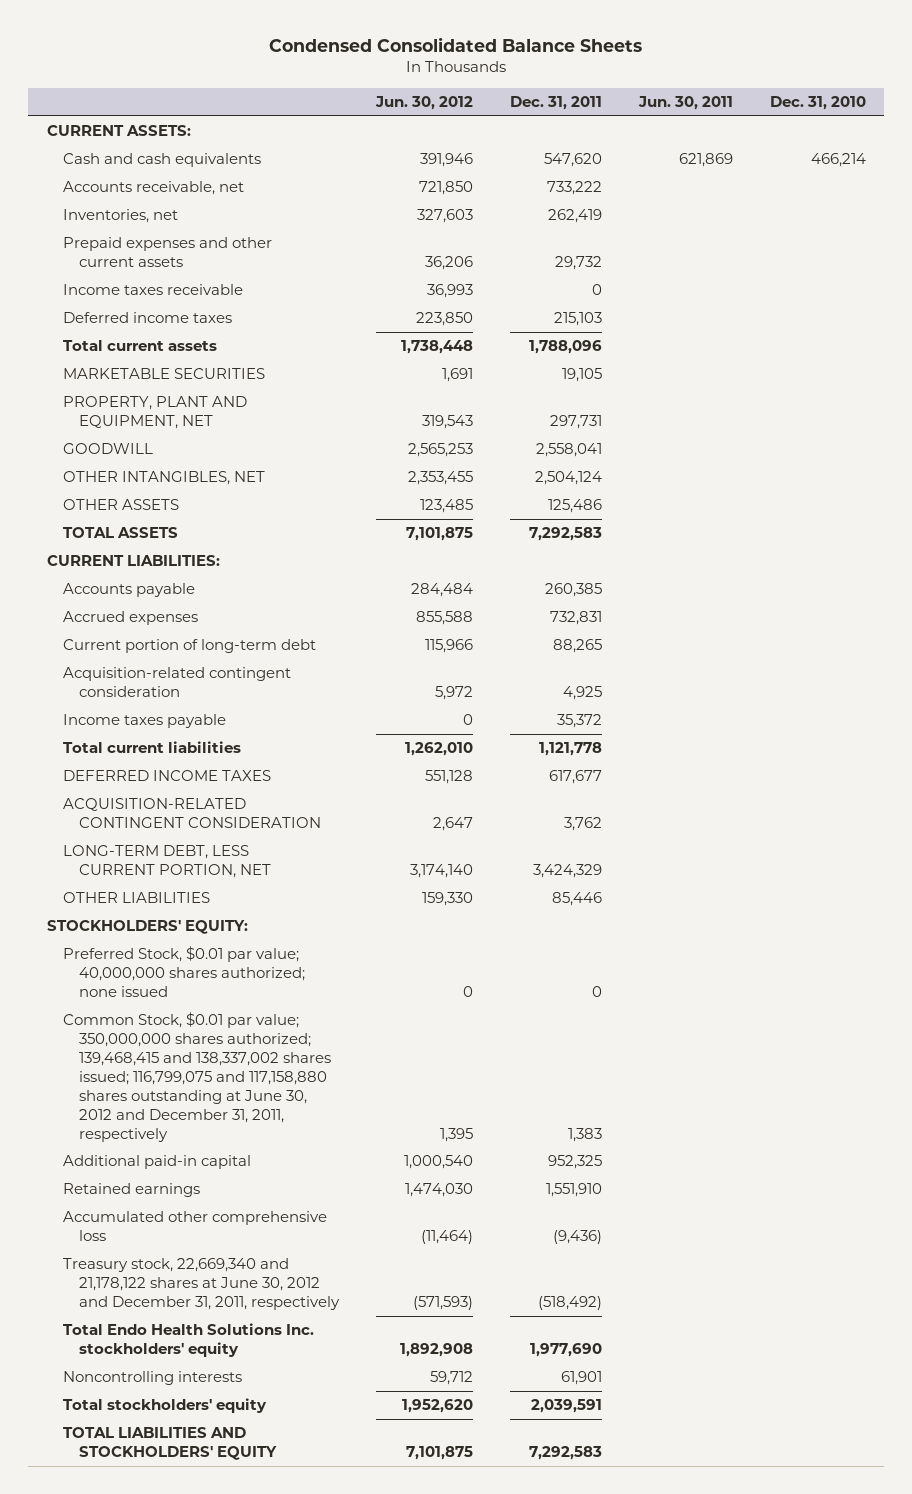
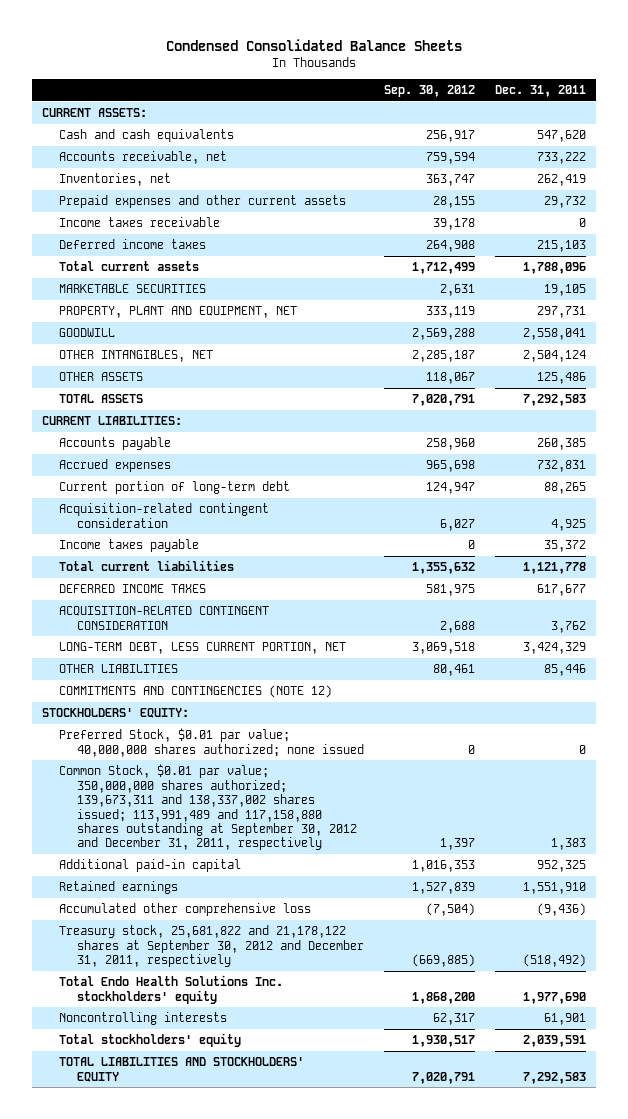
- | Jun. 30, 2012 | Dec. 31, 2011 | Jun. 30, 2011 | Dec. 31, 2010
+ | Sep. 30, 2012 | Dec. 31, 2011
+ COMMITMENTS AND CONTINGENCIES (NOTE 12)
- Common Stock, $0.01 par value; 350,000,000 shares authorized; 139,468,415 and 138,337,002 shares issued; 116,799,075 and 117,158,880 shares outstanding at June 30, 2012 and December 31, 2011, respectively | 1,395 | 1,383 | |
+ Common Stock, $0.01 par value; 350,000,000 shares authorized; 139,673,311 and 138,337,002 shares issued; 113,991,489 and 117,158,880 shares outstanding at September 30, 2012 and December 31, 2011, respectively | 1,397 | 1,383
- Treasury stock, 22,669,340 and 21,178,122 shares at June 30, 2012 and December 31, 2011, respectively | (571,593) | (518,492) | |
+ Treasury stock, 25,681,822 and 21,178,122 shares at September 30, 2012 and December 31, 2011, respectively | (669,885) | (518,492)

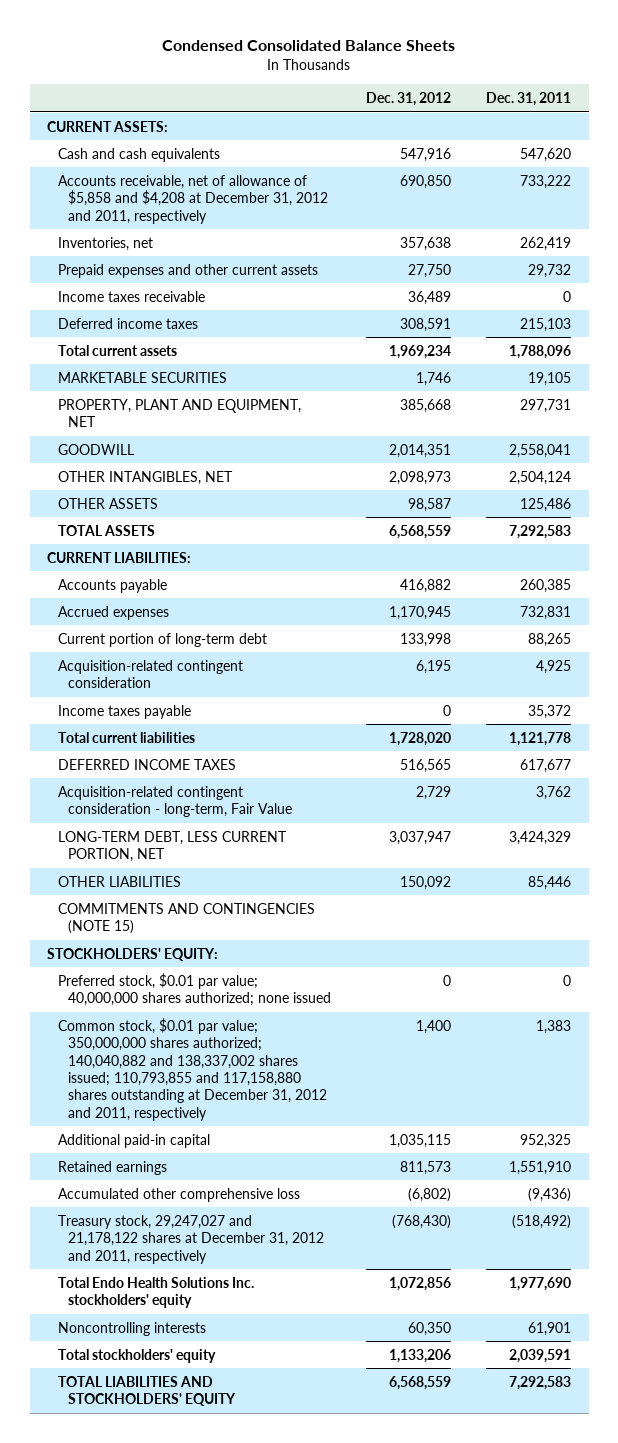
- | Sep. 30, 2012 | Dec. 31, 2011
+ | Dec. 31, 2012 | Dec. 31, 2011
- Accounts receivable, net | 759,594 | 733,222
+ Accounts receivable, net of allowance of $5,858 and $4,208 at December 31, 2012 and 2011, respectively | 690,850 | 733,222
- ACQUISITION-RELATED CONTINGENT CONSIDERATION | 2,688 | 3,762
+ Acquisition-related contingent consideration - long-term, Fair Value | 2,729 | 3,762
- COMMITMENTS AND CONTINGENCIES (NOTE 12)
+ COMMITMENTS AND CONTINGENCIES (NOTE 15)
- Preferred Stock, $0.01 par value; 40,000,000 shares authorized; none issued | 0 | 0
- Common Stock, $0.01 par value; 350,000,000 shares authorized; 139,673,311 and 138,337,002 shares issued; 113,991,489 and 117,158,880 shares outstanding at September 30, 2012 and December 31, 2011, respectively | 1,397 | 1,383
+ Preferred stock, $0.01 par value; 40,000,000 shares authorized; none issued | 0 | 0
+ Common stock, $0.01 par value; 350,000,000 shares authorized; 140,040,882 and 138,337,002 shares issued; 110,793,855 and 117,158,880 shares outstanding at December 31, 2012 and 2011, respectively | 1,400 | 1,383
- Treasury stock, 25,681,822 and 21,178,122 shares at September 30, 2012 and December 31, 2011, respectively | (669,885) | (518,492)
+ Treasury stock, 29,247,027 and 21,178,122 shares at December 31, 2012 and 2011, respectively | (768,430) | (518,492)

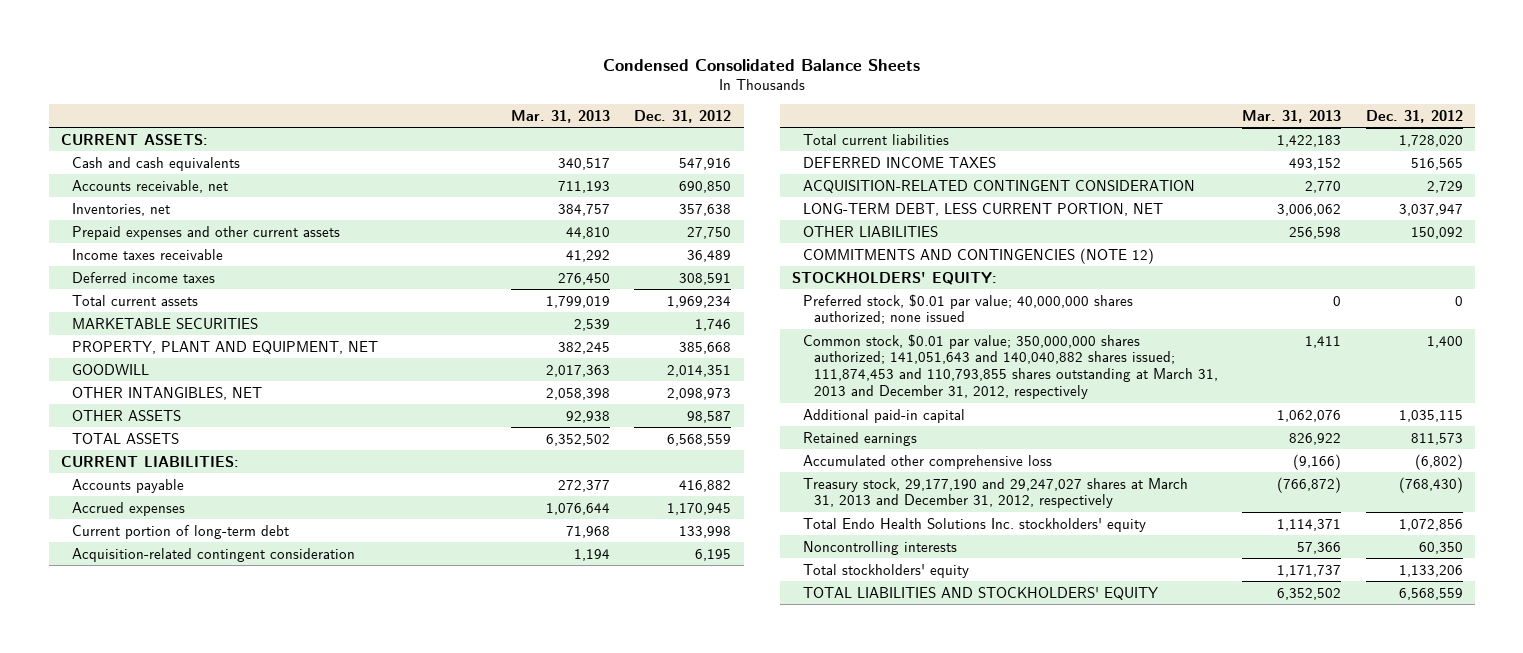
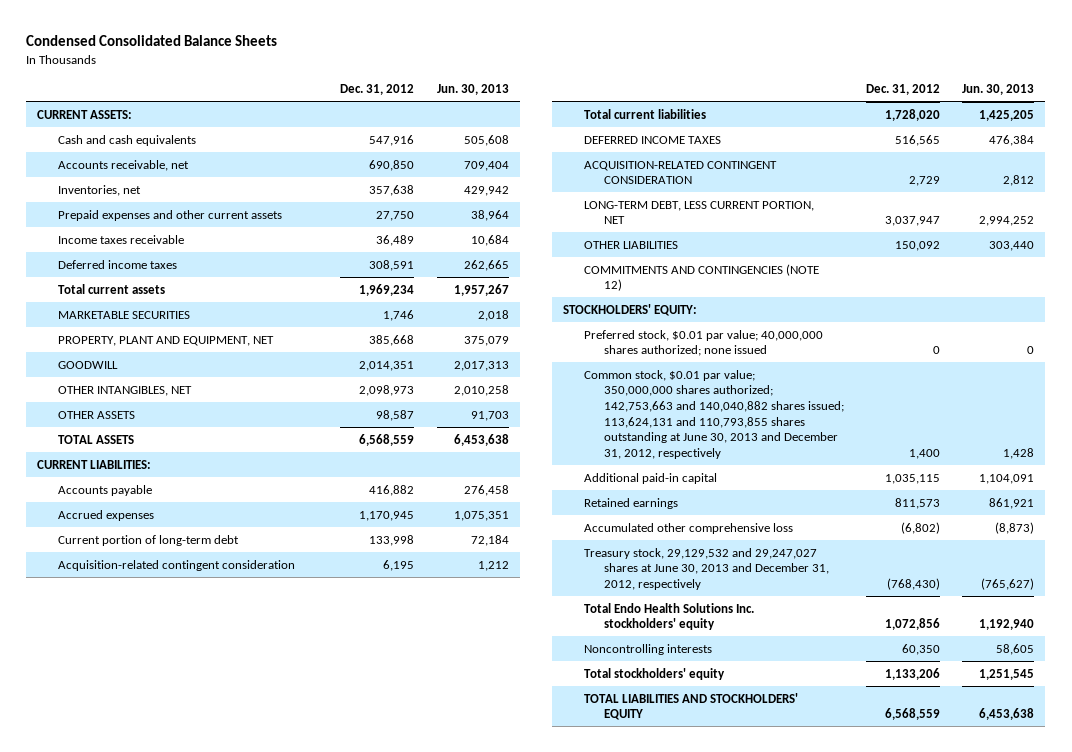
- | Mar. 31, 2013 | Dec. 31, 2012
+ | Dec. 31, 2012 | Jun. 30, 2013
- Common stock, $0.01 par value; 350,000,000 shares authorized; 141,051,643 and 140,040,882 shares issued; 111,874,453 and 110,793,855 shares outstanding at March 31, 2013 and December 31, 2012, respectively | 1,411 | 1,400
+ Common stock, $0.01 par value; 350,000,000 shares authorized; 142,753,663 and 140,040,882 shares issued; 113,624,131 and 110,793,855 shares outstanding at June 30, 2013 and December 31, 2012, respectively | 1,400 | 1,428
- Treasury stock, 29,177,190 and 29,247,027 shares at March 31, 2013 and December 31, 2012, respectively | (766,872) | (768,430)
+ Treasury stock, 29,129,532 and 29,247,027 shares at June 30, 2013 and December 31, 2012, respectively | (768,430) | (765,627)

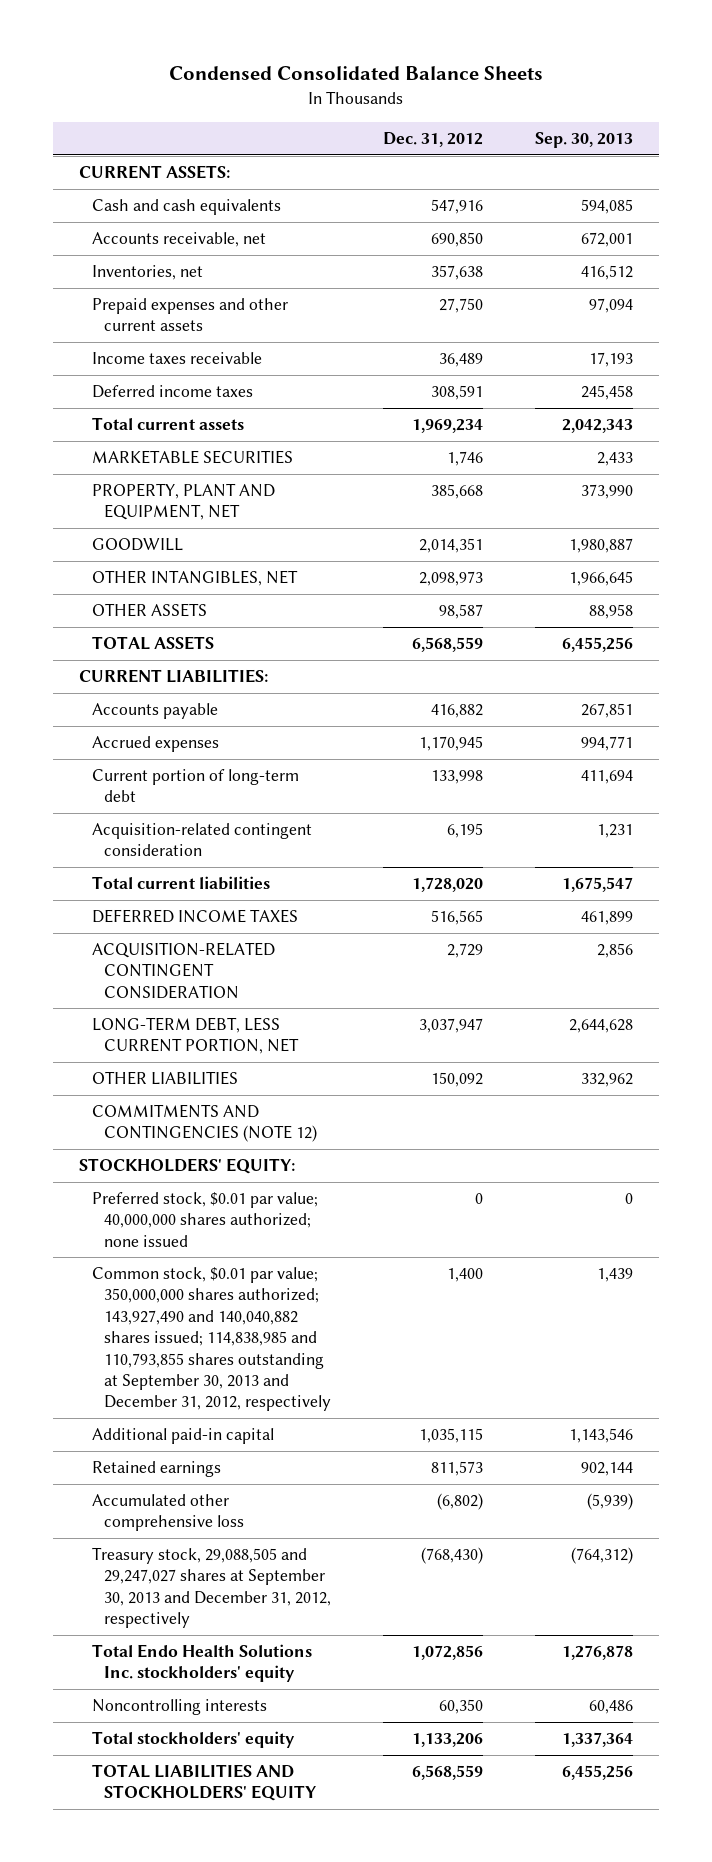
- | Dec. 31, 2012 | Jun. 30, 2013
+ | Dec. 31, 2012 | Sep. 30, 2013
- Common stock, $0.01 par value; 350,000,000 shares authorized; 142,753,663 and 140,040,882 shares issued; 113,624,131 and 110,793,855 shares outstanding at June 30, 2013 and December 31, 2012, respectively | 1,400 | 1,428
+ Common stock, $0.01 par value; 350,000,000 shares authorized; 143,927,490 and 140,040,882 shares issued; 114,838,985 and 110,793,855 shares outstanding at September 30, 2013 and December 31, 2012, respectively | 1,400 | 1,439
- Treasury stock, 29,129,532 and 29,247,027 shares at June 30, 2013 and December 31, 2012, respectively | (768,430) | (765,627)
+ Treasury stock, 29,088,505 and 29,247,027 shares at September 30, 2013 and December 31, 2012, respectively | (768,430) | (764,312)

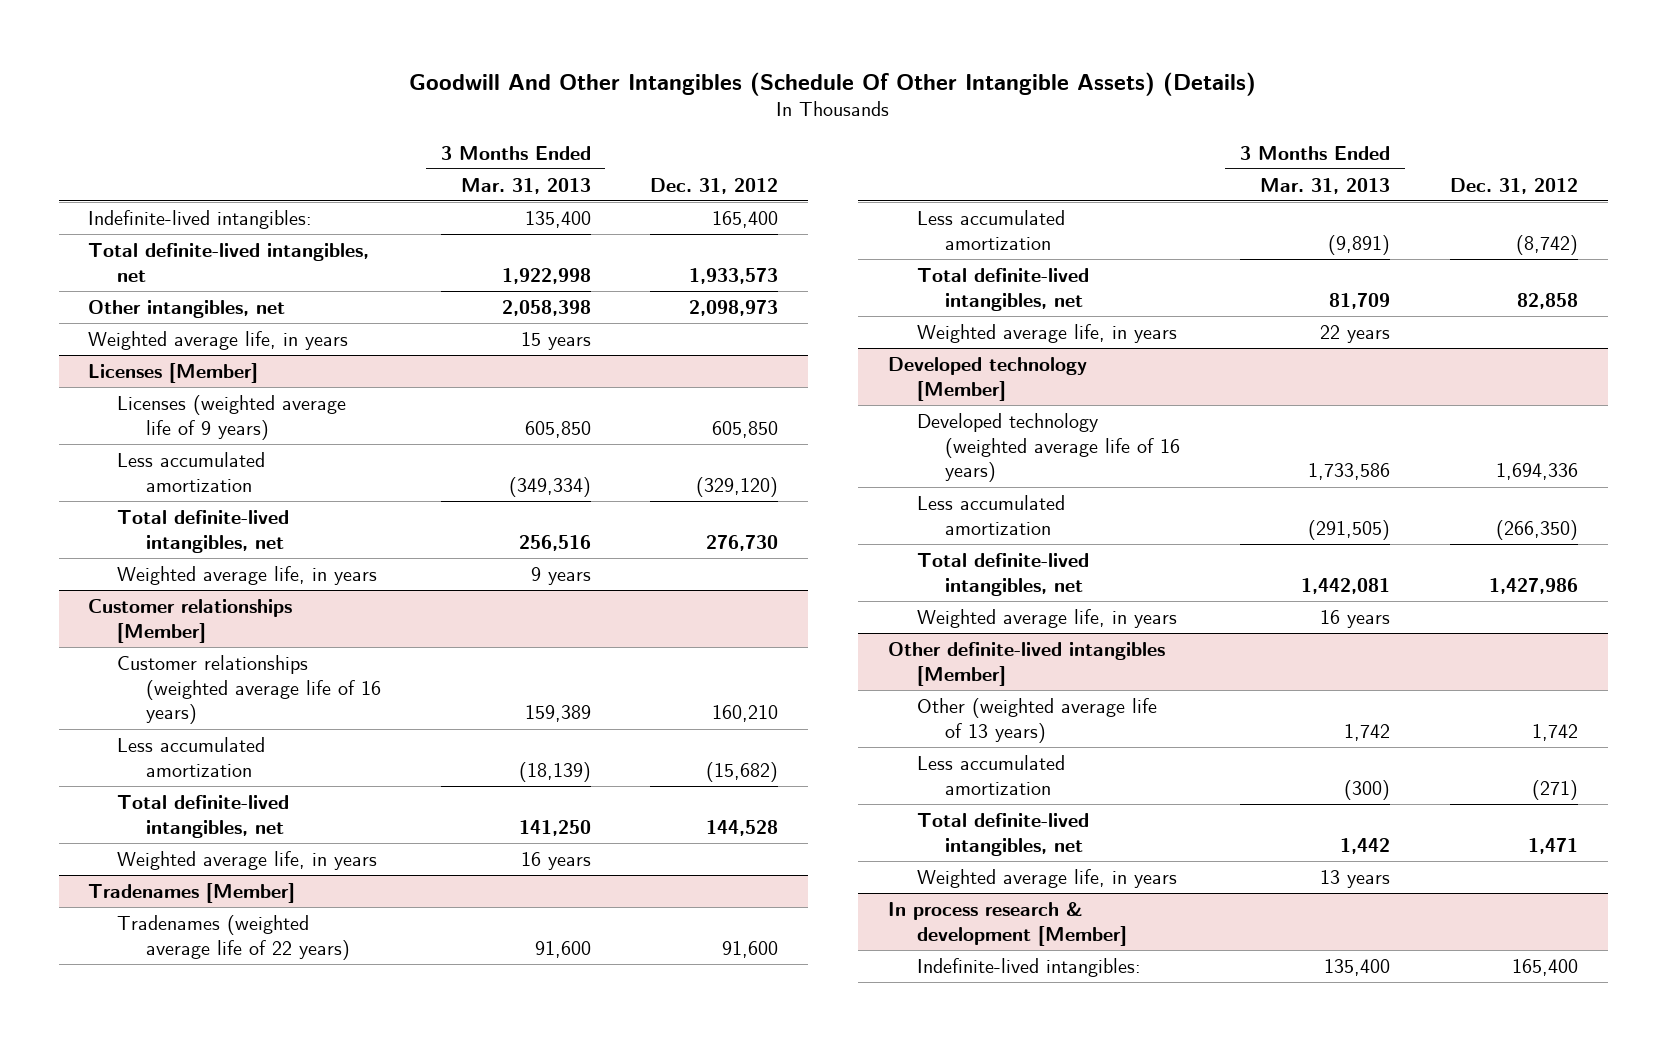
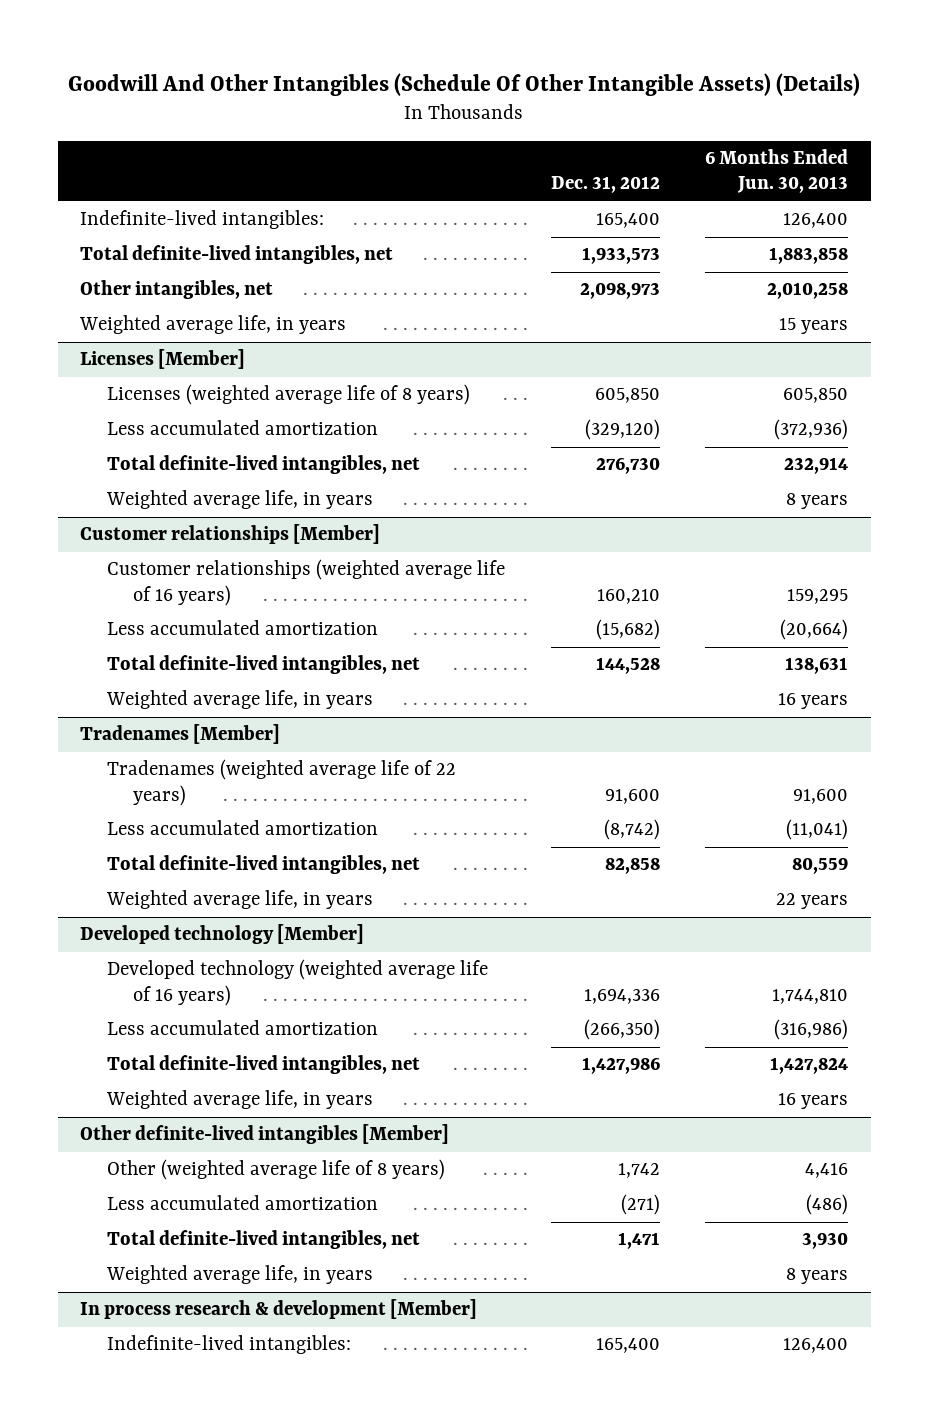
- | 3 Months Ended Mar. 31, 2013 | Dec. 31, 2012
+ | Dec. 31, 2012 | 6 Months Ended Jun. 30, 2013
@ Licenses [Member]
- Licenses (weighted average life of 9 years) | 605,850 | 605,850
+ Licenses (weighted average life of 8 years) | 605,850 | 605,850
@ Other definite-lived intangibles [Member]
- Other (weighted average life of 13 years) | 1,742 | 1,742
+ Other (weighted average life of 8 years) | 1,742 | 4,416

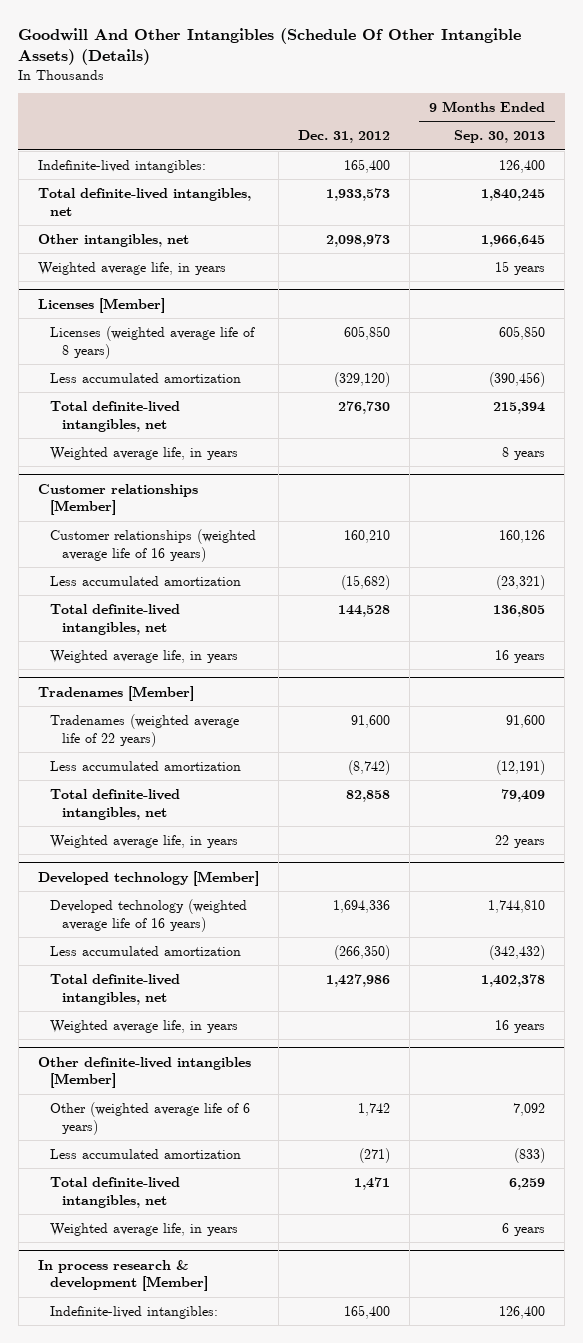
- | Dec. 31, 2012 | 6 Months Ended Jun. 30, 2013
+ | Dec. 31, 2012 | 9 Months Ended Sep. 30, 2013
@ Other definite-lived intangibles [Member]
- Other (weighted average life of 8 years) | 1,742 | 4,416
+ Other (weighted average life of 6 years) | 1,742 | 7,092

